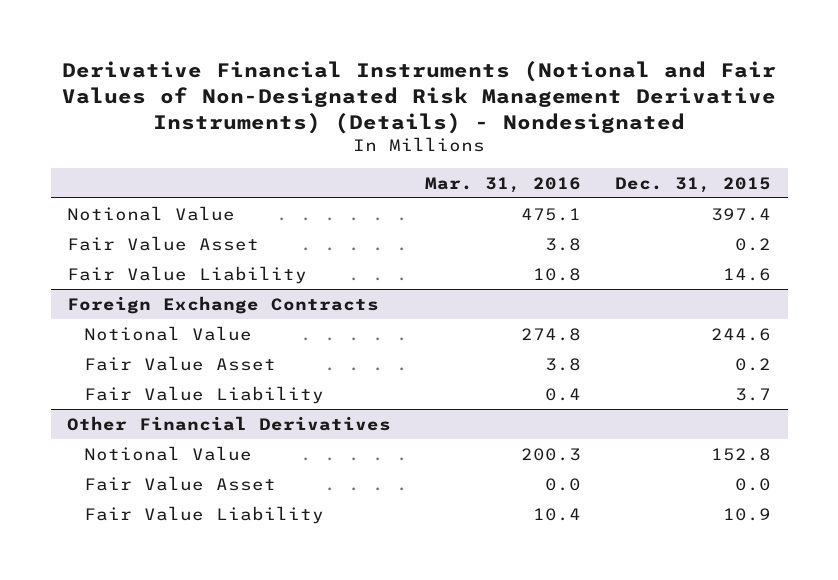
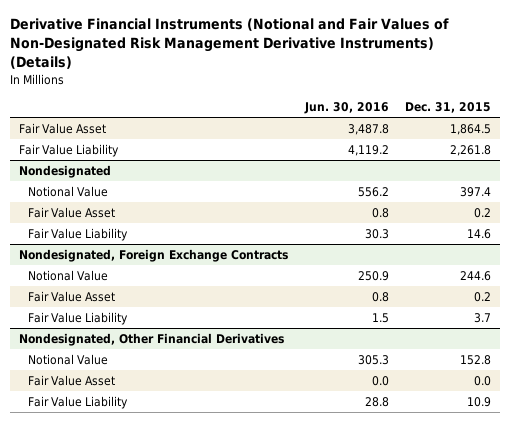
- Derivative Financial Instruments (Notional and Fair Values of Non-Designated Risk Management Derivative Instruments) (Details) - Nondesignated
+ Derivative Financial Instruments (Notional and Fair Values of Non-Designated Risk Management Derivative Instruments) (Details)
- | Mar. 31, 2016 | Dec. 31, 2015
+ | Jun. 30, 2016 | Dec. 31, 2015
+ Fair Value Asset | 3,487.8 | 1,864.5
+ Fair Value Liability | 4,119.2 | 2,261.8
+ Nondesignated
- Foreign Exchange Contracts
+ Nondesignated, Foreign Exchange Contracts
- Other Financial Derivatives
+ Nondesignated, Other Financial Derivatives

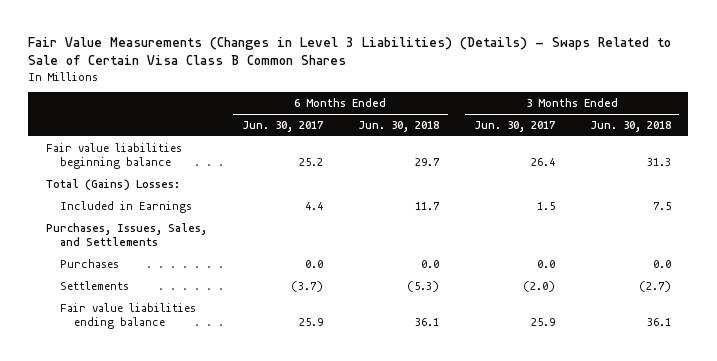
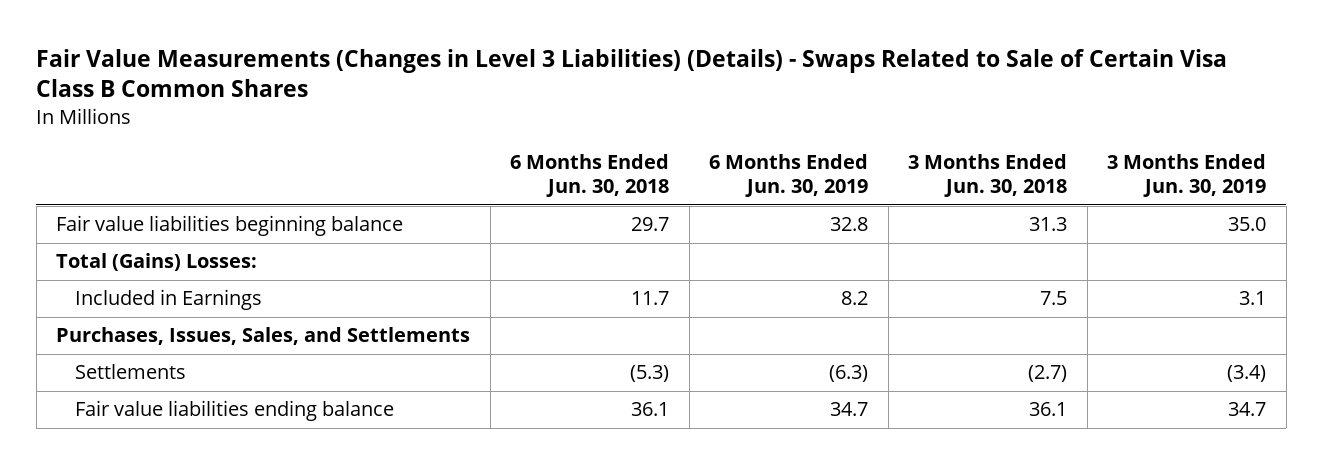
- | 6 Months Ended Jun. 30, 2017 | 6 Months Ended Jun. 30, 2018 | 3 Months Ended Jun. 30, 2017 | 3 Months Ended Jun. 30, 2018
+ | 6 Months Ended Jun. 30, 2018 | 6 Months Ended Jun. 30, 2019 | 3 Months Ended Jun. 30, 2018 | 3 Months Ended Jun. 30, 2019
- Purchases | 0.0 | 0.0 | 0.0 | 0.0

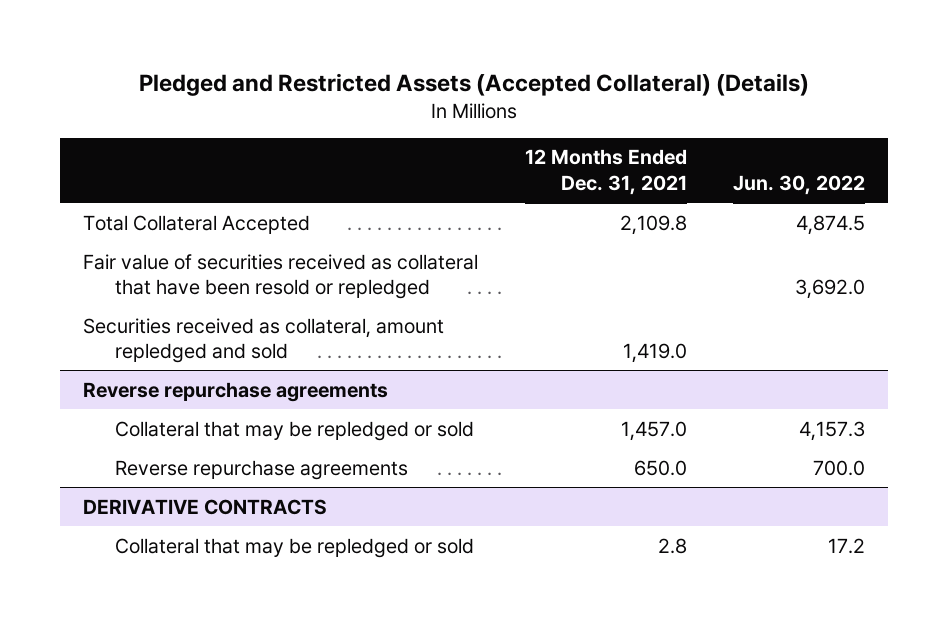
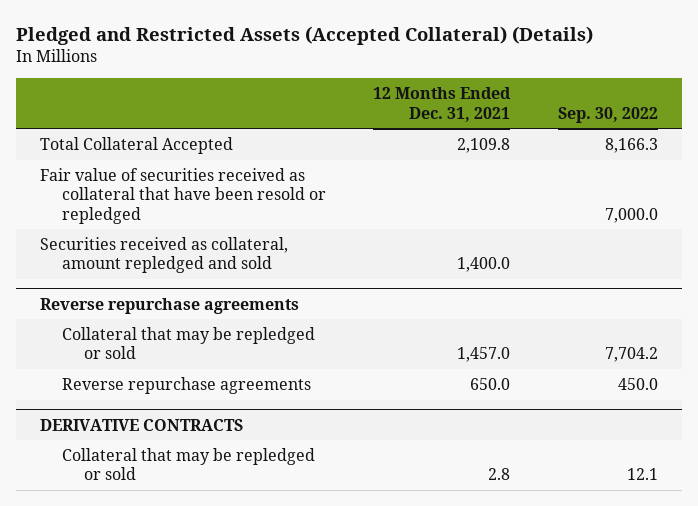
- | 12 Months Ended Dec. 31, 2021 | Jun. 30, 2022
+ | 12 Months Ended Dec. 31, 2021 | Sep. 30, 2022
- Securities received as collateral, amount repledged and sold | 1,419.0 |
+ Securities received as collateral, amount repledged and sold | 1,400.0 |

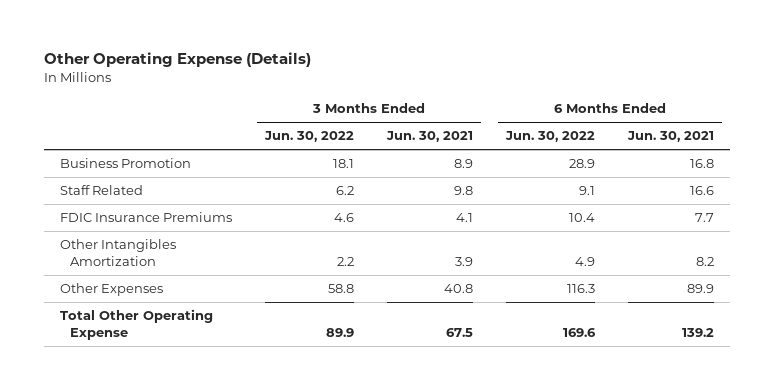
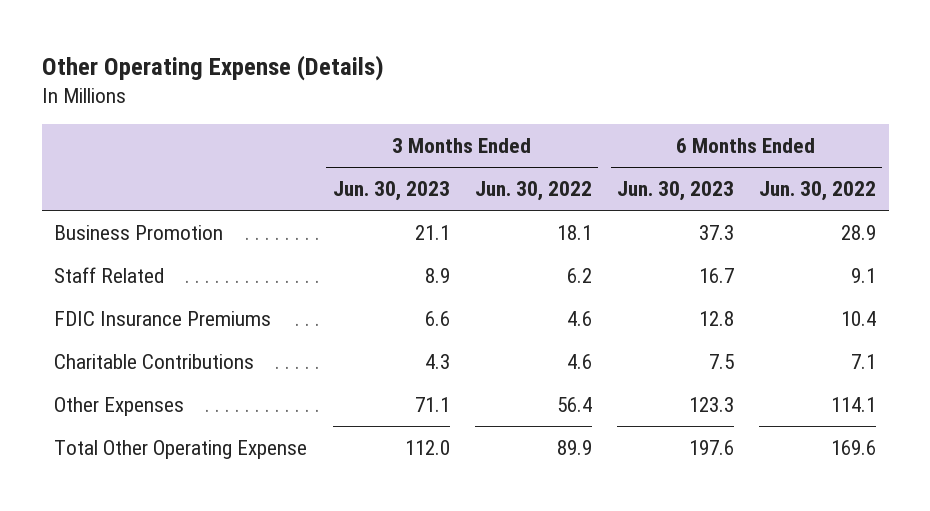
- | 3 Months Ended Jun. 30, 2022 | 3 Months Ended Jun. 30, 2021 | 6 Months Ended Jun. 30, 2022 | 6 Months Ended Jun. 30, 2021
+ | 3 Months Ended Jun. 30, 2023 | 3 Months Ended Jun. 30, 2022 | 6 Months Ended Jun. 30, 2023 | 6 Months Ended Jun. 30, 2022
- Other Intangibles Amortization | 2.2 | 3.9 | 4.9 | 8.2
- Other Expenses | 58.8 | 40.8 | 116.3 | 89.9
+ Charitable Contributions | 4.3 | 4.6 | 7.5 | 7.1
+ Other Expenses | 71.1 | 56.4 | 123.3 | 114.1

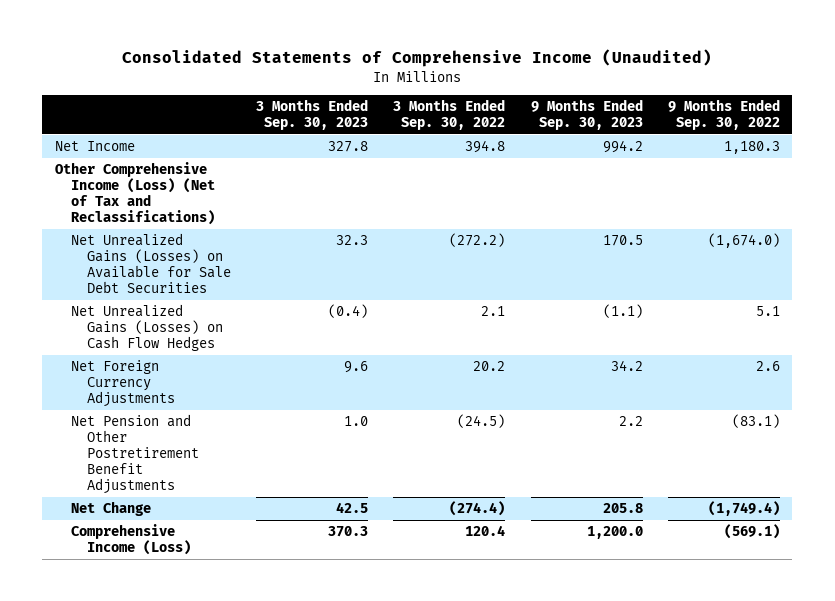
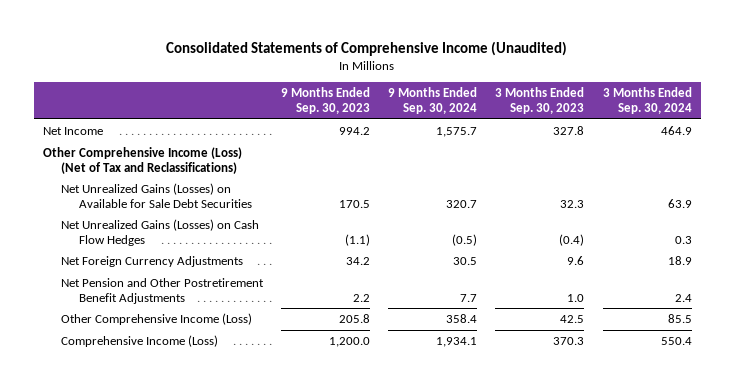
- | 3 Months Ended Sep. 30, 2023 | 3 Months Ended Sep. 30, 2022 | 9 Months Ended Sep. 30, 2023 | 9 Months Ended Sep. 30, 2022
+ | 9 Months Ended Sep. 30, 2023 | 9 Months Ended Sep. 30, 2024 | 3 Months Ended Sep. 30, 2023 | 3 Months Ended Sep. 30, 2024
- Net Change | 42.5 | (274.4) | 205.8 | (1,749.4)
+ Other Comprehensive Income (Loss) | 205.8 | 358.4 | 42.5 | 85.5

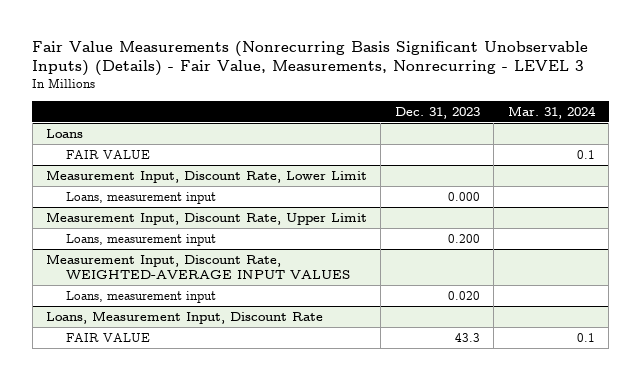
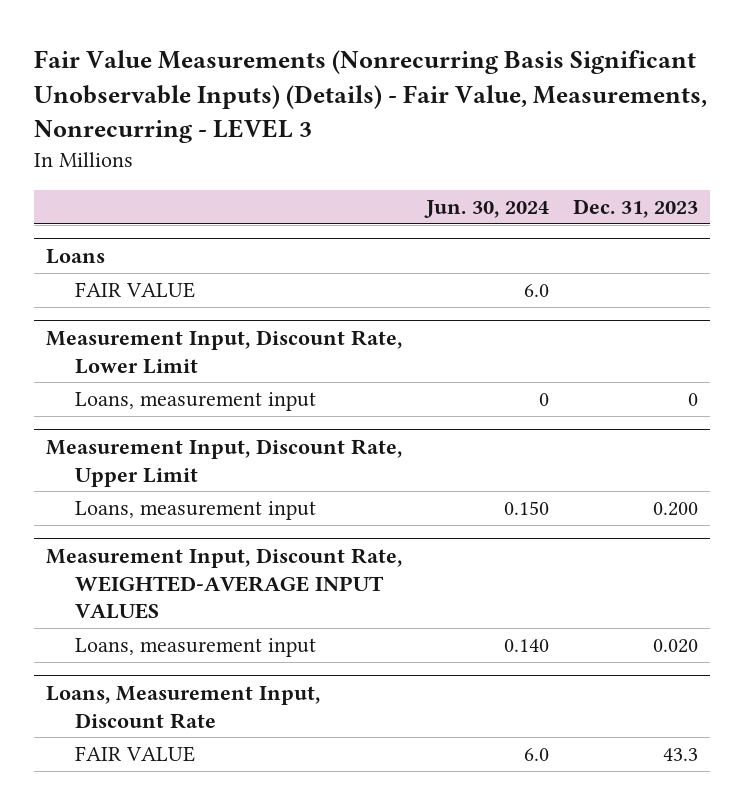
- | Dec. 31, 2023 | Mar. 31, 2024
+ | Jun. 30, 2024 | Dec. 31, 2023
@ Measurement Input, Discount Rate, Lower Limit
- Loans, measurement input | 0.000 |
+ Loans, measurement input | 0 | 0

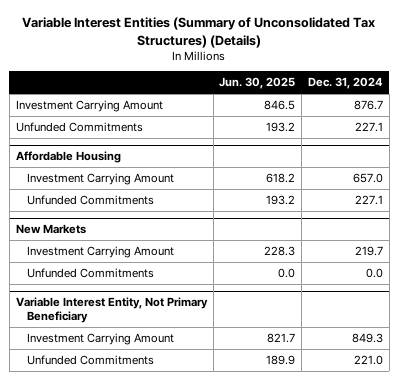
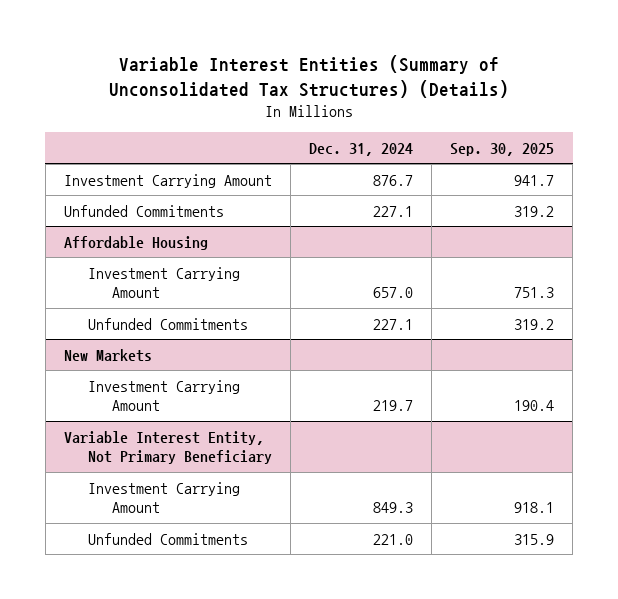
- | Jun. 30, 2025 | Dec. 31, 2024
+ | Dec. 31, 2024 | Sep. 30, 2025
@ New Markets
- Unfunded Commitments | 0.0 | 0.0

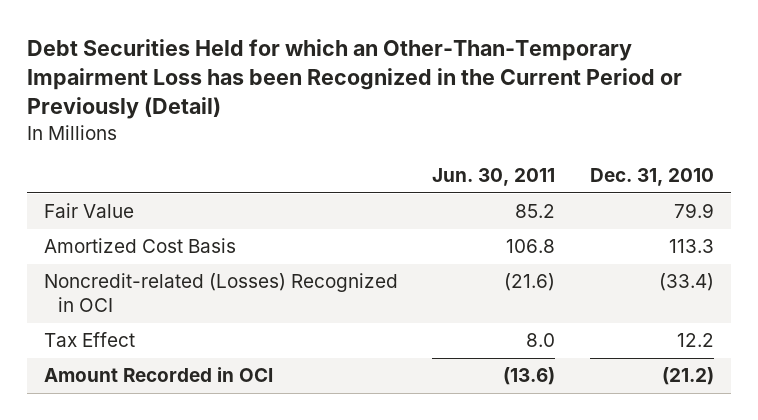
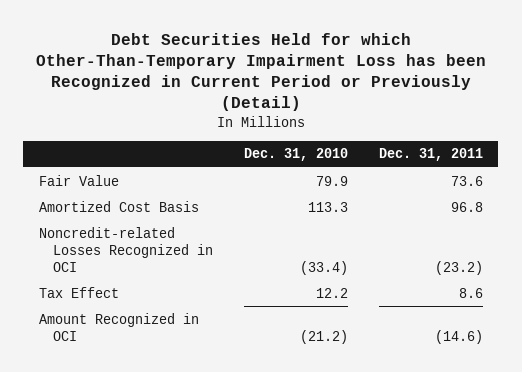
- Debt Securities Held for which an Other-Than-Temporary Impairment Loss has been Recognized in the Current Period or Previously (Detail)
+ Debt Securities Held for which Other-Than-Temporary Impairment Loss has been Recognized in Current Period or Previously (Detail)
- | Jun. 30, 2011 | Dec. 31, 2010
+ | Dec. 31, 2010 | Dec. 31, 2011
- Noncredit-related (Losses) Recognized in OCI | (21.6) | (33.4)
+ Noncredit-related Losses Recognized in OCI | (33.4) | (23.2)
- Amount Recorded in OCI | (13.6) | (21.2)
+ Amount Recognized in OCI | (21.2) | (14.6)

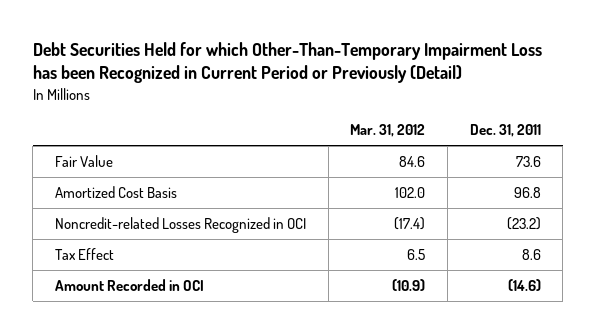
- | Dec. 31, 2010 | Dec. 31, 2011
+ | Mar. 31, 2012 | Dec. 31, 2011
- Amount Recognized in OCI | (21.2) | (14.6)
+ Amount Recorded in OCI | (10.9) | (14.6)

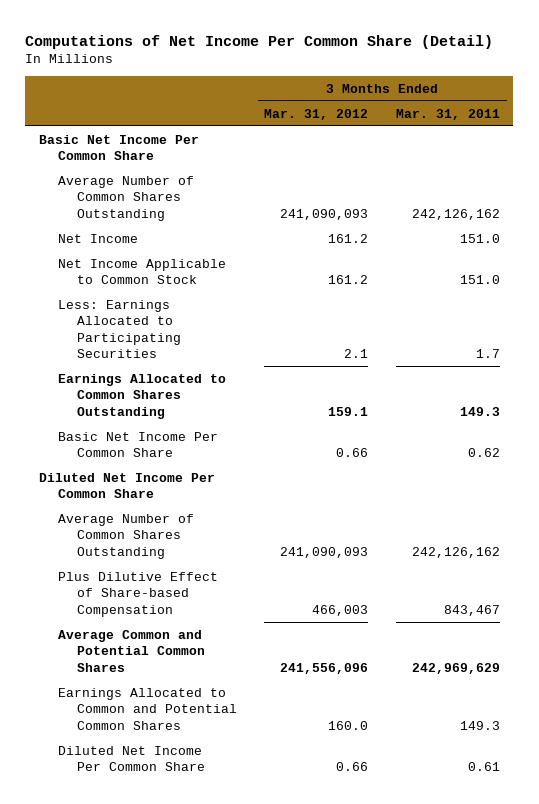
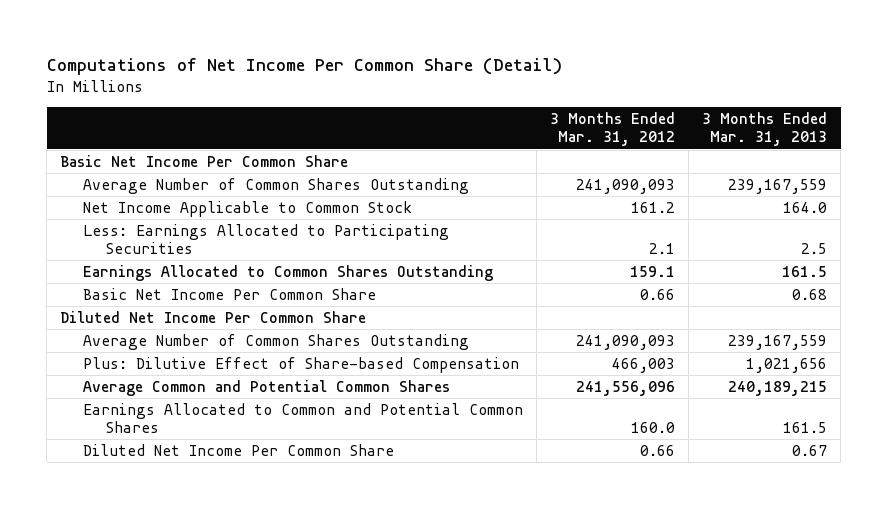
- | 3 Months Ended Mar. 31, 2012 | 3 Months Ended Mar. 31, 2011
+ | 3 Months Ended Mar. 31, 2012 | 3 Months Ended Mar. 31, 2013
- Net Income | 161.2 | 151.0
- Plus Dilutive Effect of Share-based Compensation | 466,003 | 843,467
+ Plus: Dilutive Effect of Share-based Compensation | 466,003 | 1,021,656

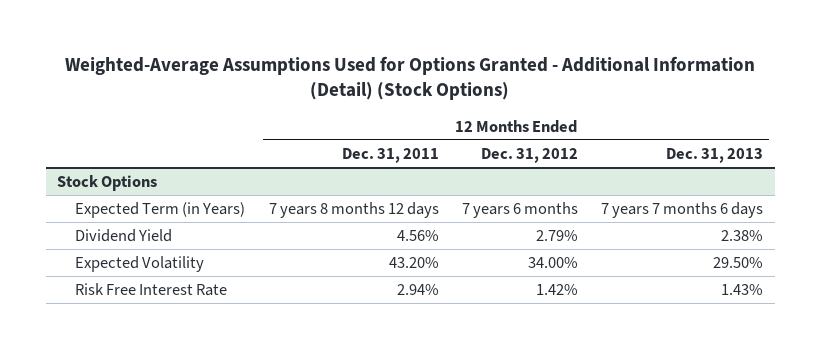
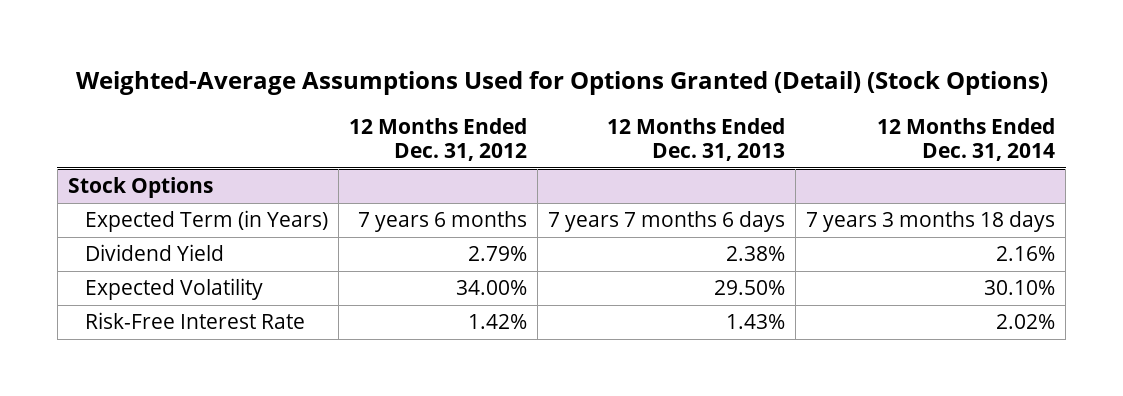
- Weighted-Average Assumptions Used for Options Granted - Additional Information (Detail) (Stock Options)
+ Weighted-Average Assumptions Used for Options Granted (Detail) (Stock Options)
- | 12 Months Ended Dec. 31, 2011 | 12 Months Ended Dec. 31, 2012 | 12 Months Ended Dec. 31, 2013
+ | 12 Months Ended Dec. 31, 2012 | 12 Months Ended Dec. 31, 2013 | 12 Months Ended Dec. 31, 2014
@ Stock Options
- Risk Free Interest Rate | 2.94% | 1.42% | 1.43%
+ Risk-Free Interest Rate | 1.42% | 1.43% | 2.02%

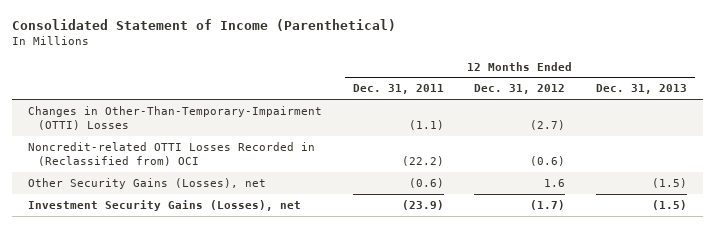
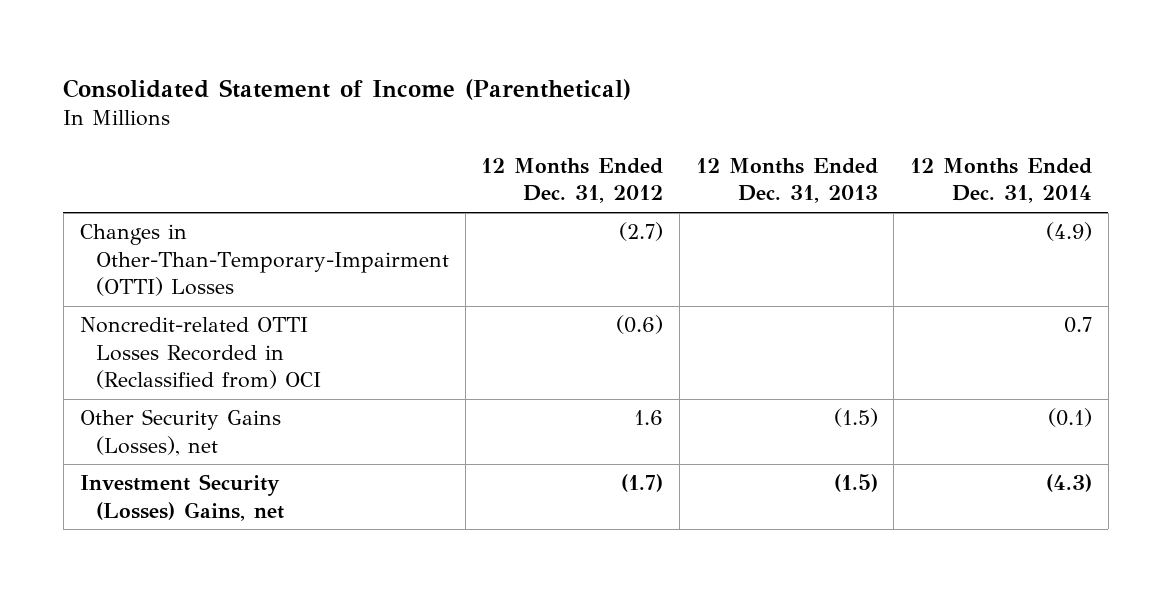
- | 12 Months Ended Dec. 31, 2011 | 12 Months Ended Dec. 31, 2012 | 12 Months Ended Dec. 31, 2013
+ | 12 Months Ended Dec. 31, 2012 | 12 Months Ended Dec. 31, 2013 | 12 Months Ended Dec. 31, 2014
- Investment Security Gains (Losses), net | (23.9) | (1.7) | (1.5)
+ Investment Security (Losses) Gains, net | (1.7) | (1.5) | (4.3)

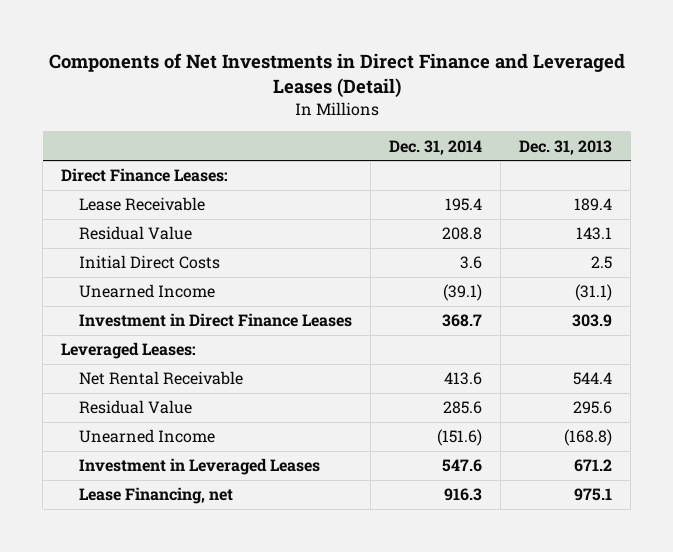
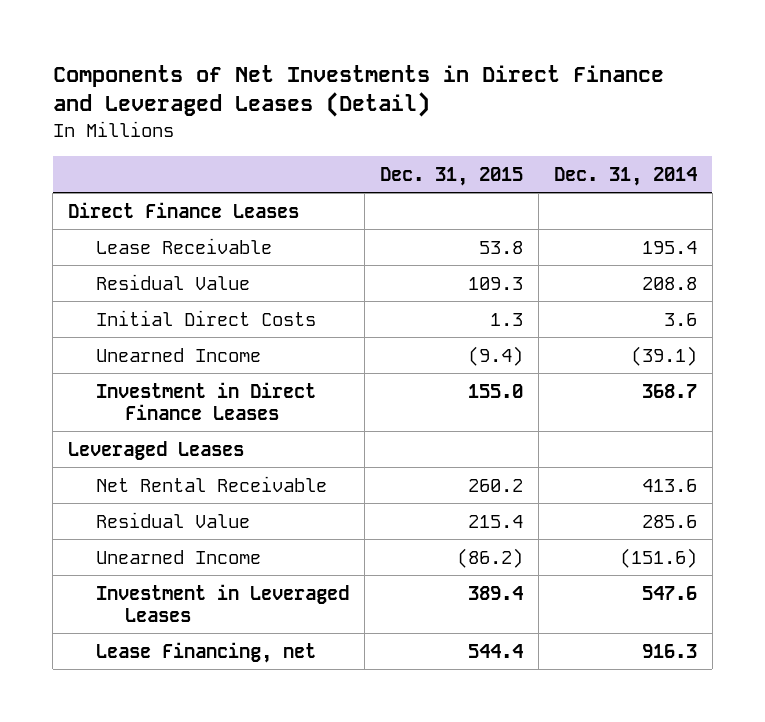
- | Dec. 31, 2014 | Dec. 31, 2013
+ | Dec. 31, 2015 | Dec. 31, 2014
- Direct Finance Leases:
+ Direct Finance Leases
- Leveraged Leases:
+ Leveraged Leases

